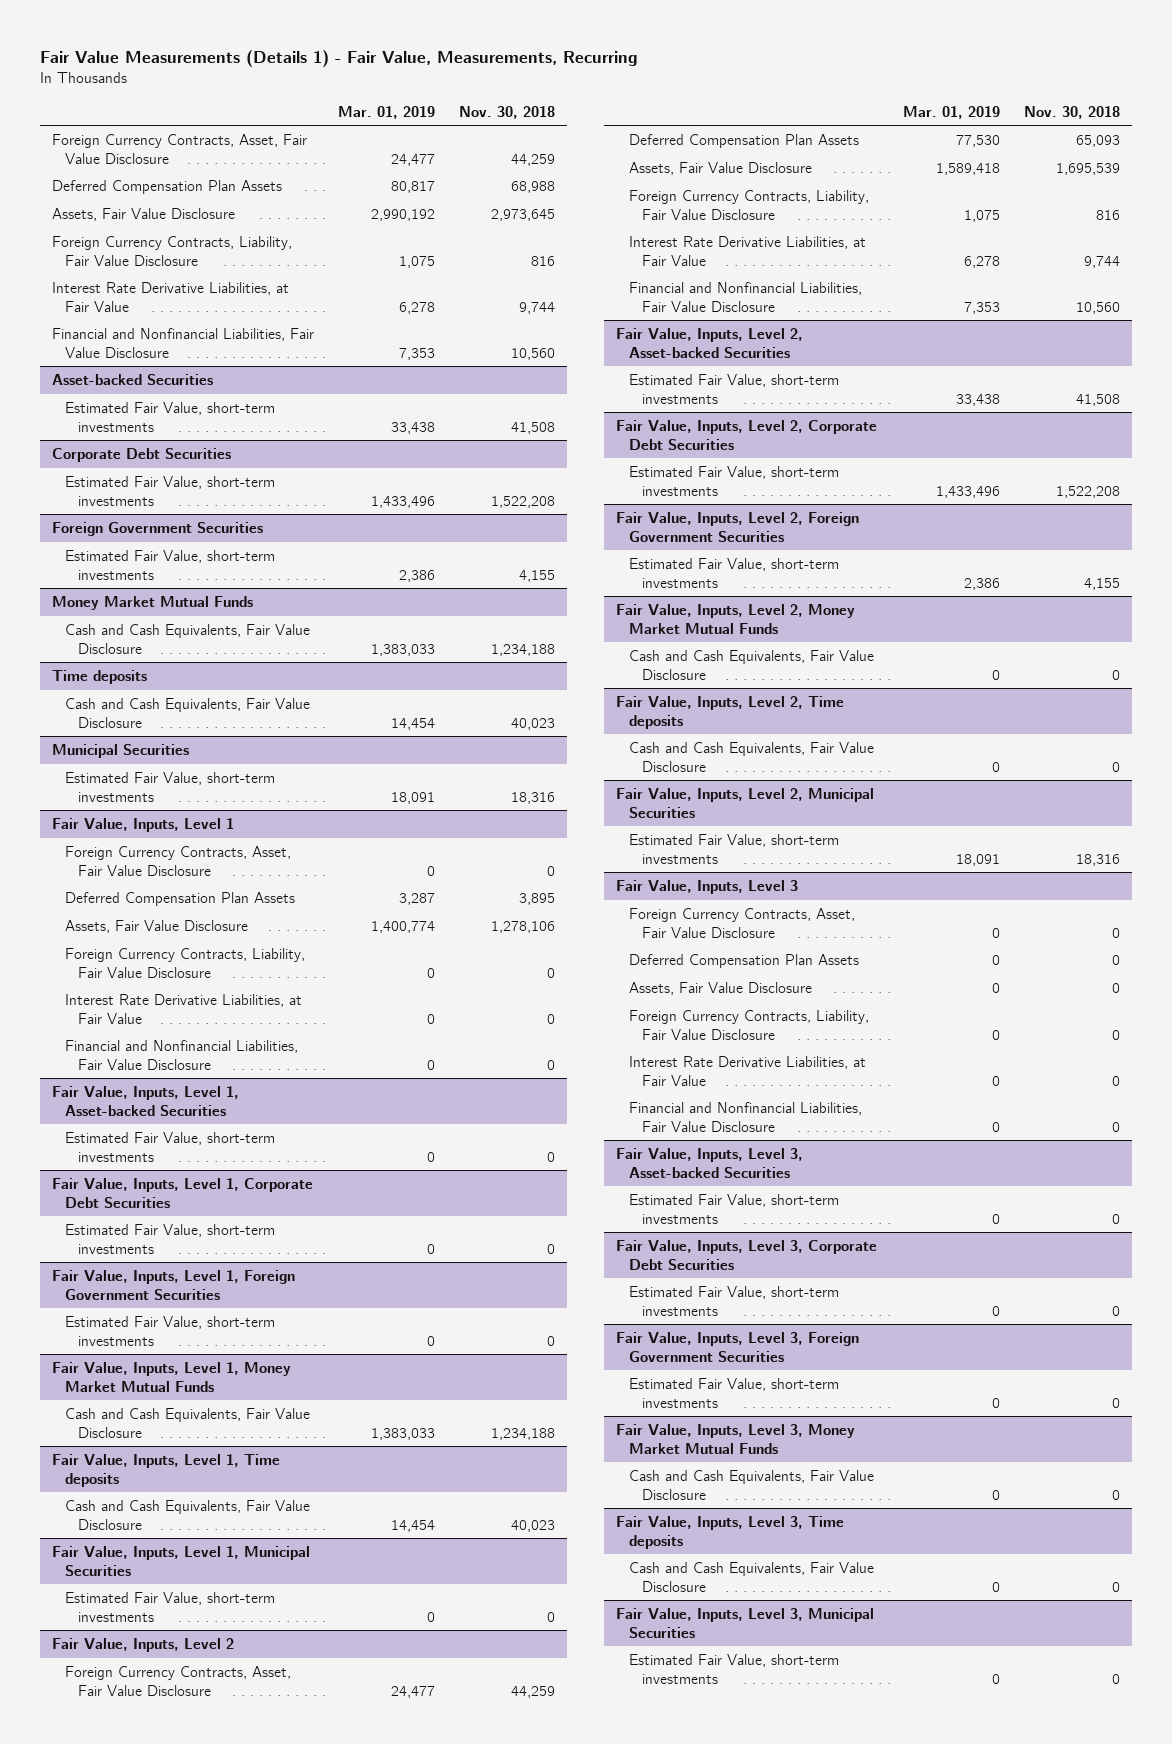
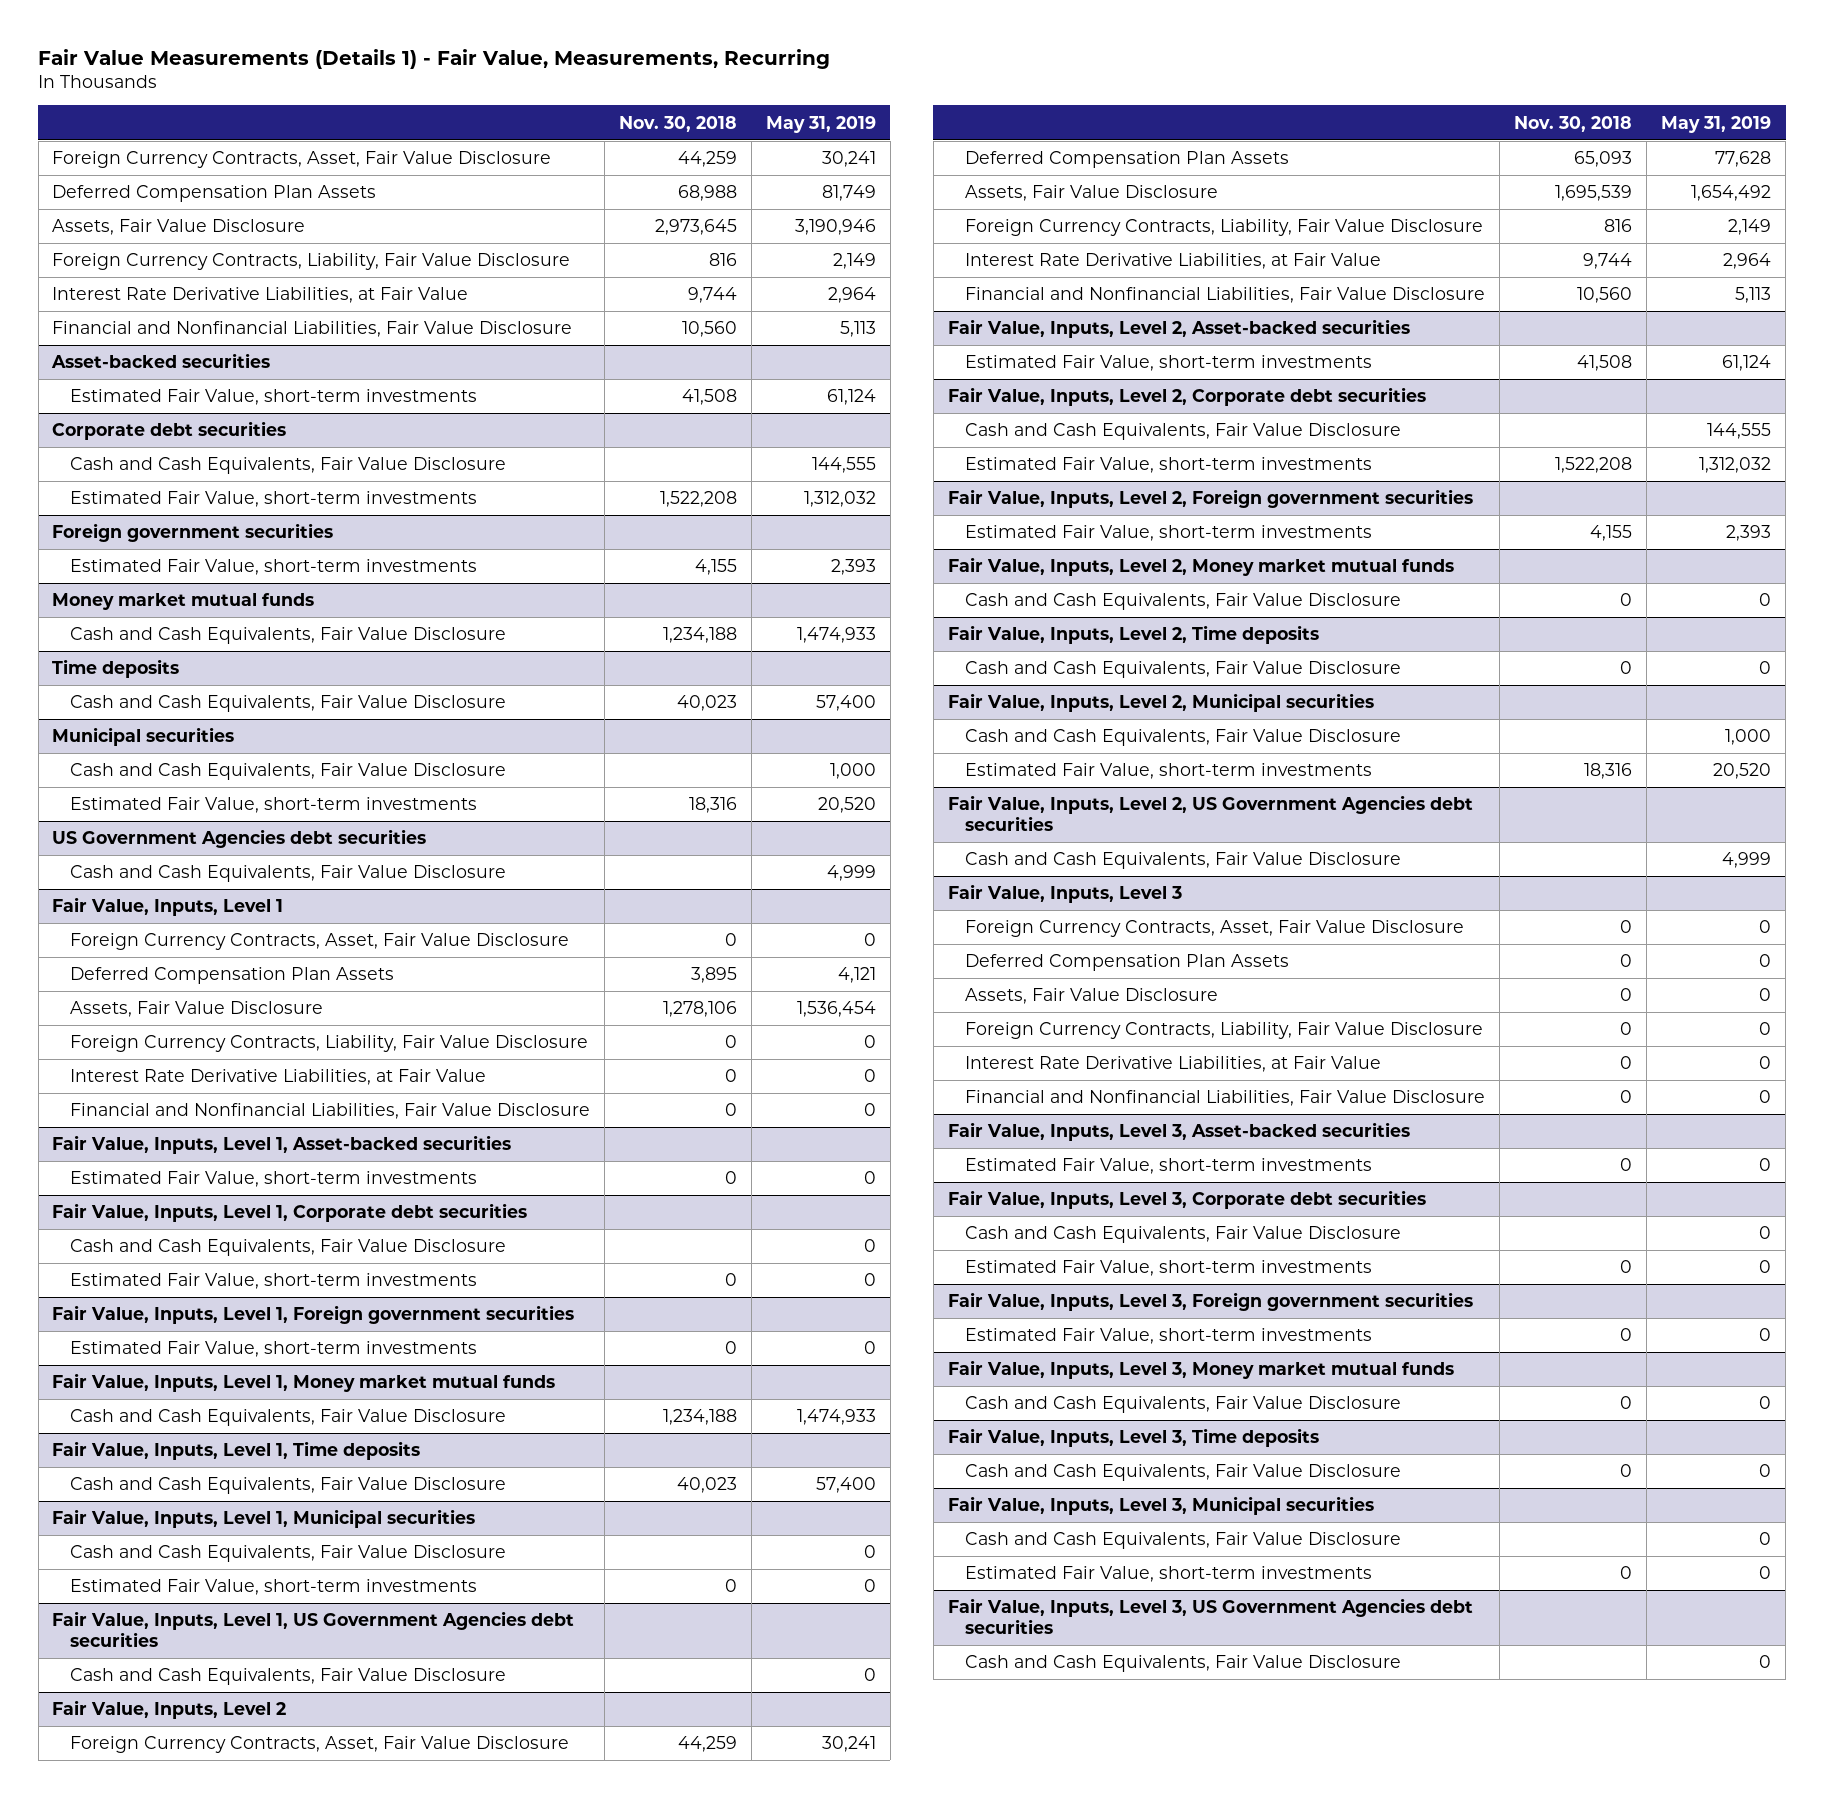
- | Mar. 01, 2019 | Nov. 30, 2018
+ | Nov. 30, 2018 | May 31, 2019
- Asset-backed Securities
+ Asset-backed securities
- Corporate Debt Securities
+ Corporate debt securities
+ Cash and Cash Equivalents, Fair Value Disclosure | | 144,555
- Foreign Government Securities
+ Foreign government securities
- Money Market Mutual Funds
+ Money market mutual funds
- Municipal Securities
+ Municipal securities
+ Cash and Cash Equivalents, Fair Value Disclosure | | 1,000
+ US Government Agencies debt securities
+ Cash and Cash Equivalents, Fair Value Disclosure | | 4,999
- Fair Value, Inputs, Level 1, Asset-backed Securities
+ Fair Value, Inputs, Level 1, Asset-backed securities
- Fair Value, Inputs, Level 1, Corporate Debt Securities
+ Fair Value, Inputs, Level 1, Corporate debt securities
+ Cash and Cash Equivalents, Fair Value Disclosure | | 0
- Fair Value, Inputs, Level 1, Foreign Government Securities
+ Fair Value, Inputs, Level 1, Foreign government securities
- Fair Value, Inputs, Level 1, Money Market Mutual Funds
+ Fair Value, Inputs, Level 1, Money market mutual funds
- Fair Value, Inputs, Level 1, Municipal Securities
+ Fair Value, Inputs, Level 1, Municipal securities
+ Cash and Cash Equivalents, Fair Value Disclosure | | 0
+ Fair Value, Inputs, Level 1, US Government Agencies debt securities
+ Cash and Cash Equivalents, Fair Value Disclosure | | 0
- Fair Value, Inputs, Level 2, Asset-backed Securities
+ Fair Value, Inputs, Level 2, Asset-backed securities
- Fair Value, Inputs, Level 2, Corporate Debt Securities
+ Fair Value, Inputs, Level 2, Corporate debt securities
+ Cash and Cash Equivalents, Fair Value Disclosure | | 144,555
- Fair Value, Inputs, Level 2, Foreign Government Securities
+ Fair Value, Inputs, Level 2, Foreign government securities
- Fair Value, Inputs, Level 2, Money Market Mutual Funds
+ Fair Value, Inputs, Level 2, Money market mutual funds
- Fair Value, Inputs, Level 2, Municipal Securities
+ Fair Value, Inputs, Level 2, Municipal securities
+ Cash and Cash Equivalents, Fair Value Disclosure | | 1,000
+ Fair Value, Inputs, Level 2, US Government Agencies debt securities
+ Cash and Cash Equivalents, Fair Value Disclosure | | 4,999
- Fair Value, Inputs, Level 3, Asset-backed Securities
+ Fair Value, Inputs, Level 3, Asset-backed securities
- Fair Value, Inputs, Level 3, Corporate Debt Securities
+ Fair Value, Inputs, Level 3, Corporate debt securities
+ Cash and Cash Equivalents, Fair Value Disclosure | | 0
- Fair Value, Inputs, Level 3, Foreign Government Securities
+ Fair Value, Inputs, Level 3, Foreign government securities
- Fair Value, Inputs, Level 3, Money Market Mutual Funds
+ Fair Value, Inputs, Level 3, Money market mutual funds
- Fair Value, Inputs, Level 3, Municipal Securities
+ Fair Value, Inputs, Level 3, Municipal securities
+ Cash and Cash Equivalents, Fair Value Disclosure | | 0
+ Fair Value, Inputs, Level 3, US Government Agencies debt securities
+ Cash and Cash Equivalents, Fair Value Disclosure | | 0

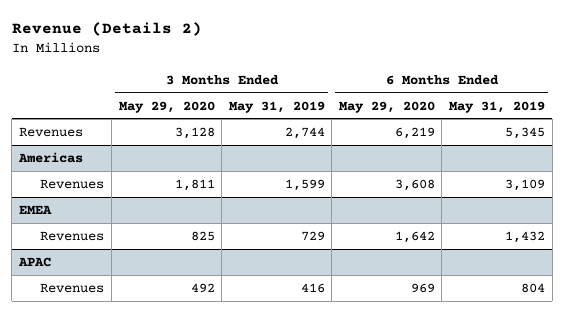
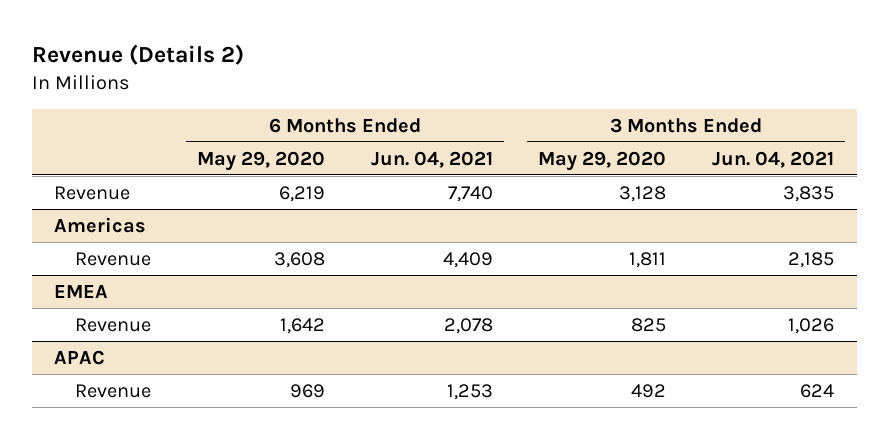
- | 3 Months Ended May 29, 2020 | 3 Months Ended May 31, 2019 | 6 Months Ended May 29, 2020 | 6 Months Ended May 31, 2019
+ | 6 Months Ended May 29, 2020 | 6 Months Ended Jun. 04, 2021 | 3 Months Ended May 29, 2020 | 3 Months Ended Jun. 04, 2021
- Revenues | 3,128 | 2,744 | 6,219 | 5,345
+ Revenue | 6,219 | 7,740 | 3,128 | 3,835
@ Americas
- Revenues | 1,811 | 1,599 | 3,608 | 3,109
+ Revenue | 3,608 | 4,409 | 1,811 | 2,185
@ EMEA
- Revenues | 825 | 729 | 1,642 | 1,432
+ Revenue | 1,642 | 2,078 | 825 | 1,026
@ APAC
- Revenues | 492 | 416 | 969 | 804
+ Revenue | 969 | 1,253 | 492 | 624

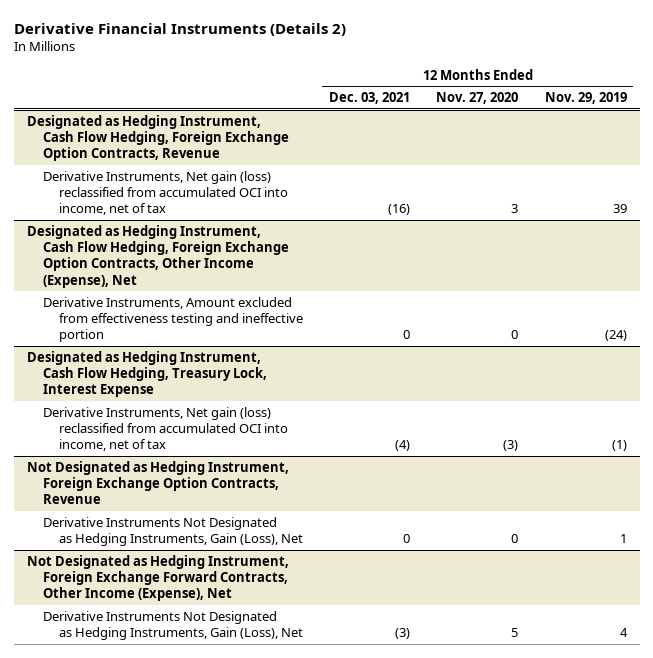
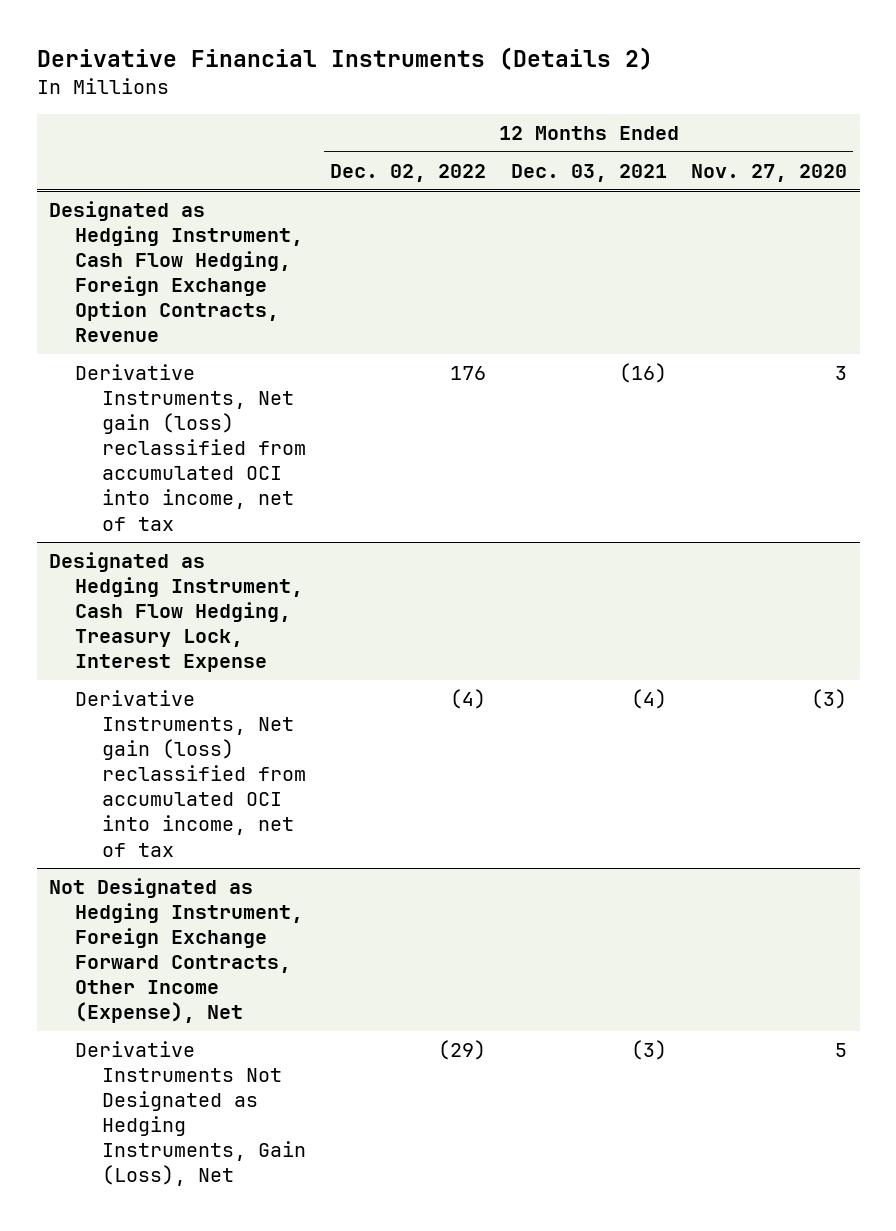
- | 12 Months Ended Dec. 03, 2021 | 12 Months Ended Nov. 27, 2020 | 12 Months Ended Nov. 29, 2019
+ | 12 Months Ended Dec. 02, 2022 | 12 Months Ended Dec. 03, 2021 | 12 Months Ended Nov. 27, 2020
- Designated as Hedging Instrument, Cash Flow Hedging, Foreign Exchange Option Contracts, Other Income (Expense), Net
- Derivative Instruments, Amount excluded from effectiveness testing and ineffective portion | 0 | 0 | (24)
- Not Designated as Hedging Instrument, Foreign Exchange Option Contracts, Revenue
- Derivative Instruments Not Designated as Hedging Instruments, Gain (Loss), Net | 0 | 0 | 1

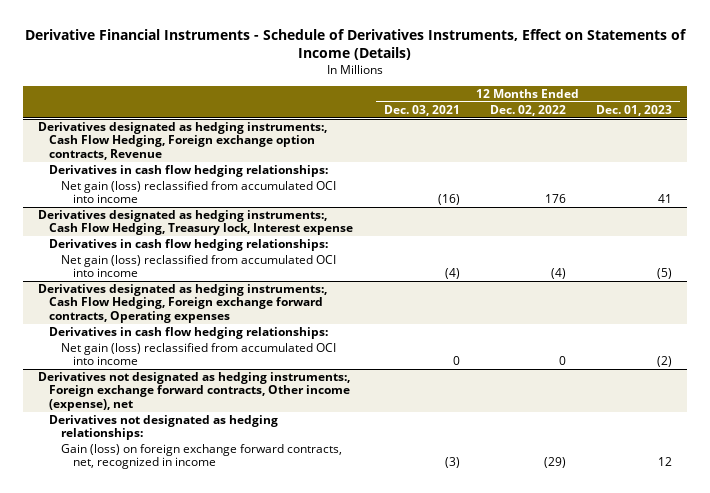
- Derivative Financial Instruments (Details 2)
+ Derivative Financial Instruments - Schedule of Derivatives Instruments, Effect on Statements of Income (Details)
- | 12 Months Ended Dec. 02, 2022 | 12 Months Ended Dec. 03, 2021 | 12 Months Ended Nov. 27, 2020
+ | 12 Months Ended Dec. 03, 2021 | 12 Months Ended Dec. 02, 2022 | 12 Months Ended Dec. 01, 2023
- Designated as Hedging Instrument, Cash Flow Hedging, Foreign Exchange Option Contracts, Revenue
- Derivative Instruments, Net gain (loss) reclassified from accumulated OCI into income, net of tax | 176 | (16) | 3
- Designated as Hedging Instrument, Cash Flow Hedging, Treasury Lock, Interest Expense
- Derivative Instruments, Net gain (loss) reclassified from accumulated OCI into income, net of tax | (4) | (4) | (3)
- Not Designated as Hedging Instrument, Foreign Exchange Forward Contracts, Other Income (Expense), Net
- Derivative Instruments Not Designated as Hedging Instruments, Gain (Loss), Net | (29) | (3) | 5
+ Derivatives designated as hedging instruments:, Cash Flow Hedging, Foreign exchange option contracts, Revenue
+ Derivatives in cash flow hedging relationships:
+ Net gain (loss) reclassified from accumulated OCI into income | (16) | 176 | 41
+ Derivatives designated as hedging instruments:, Cash Flow Hedging, Treasury lock, Interest expense
+ Derivatives in cash flow hedging relationships:
+ Net gain (loss) reclassified from accumulated OCI into income | (4) | (4) | (5)
+ Derivatives designated as hedging instruments:, Cash Flow Hedging, Foreign exchange forward contracts, Operating expenses
+ Derivatives in cash flow hedging relationships:
+ Net gain (loss) reclassified from accumulated OCI into income | 0 | 0 | (2)
+ Derivatives not designated as hedging instruments:, Foreign exchange forward contracts, Other income (expense), net
+ Derivatives not designated as hedging relationships:
+ Gain (loss) on foreign exchange forward contracts, net, recognized in income | (3) | (29) | 12

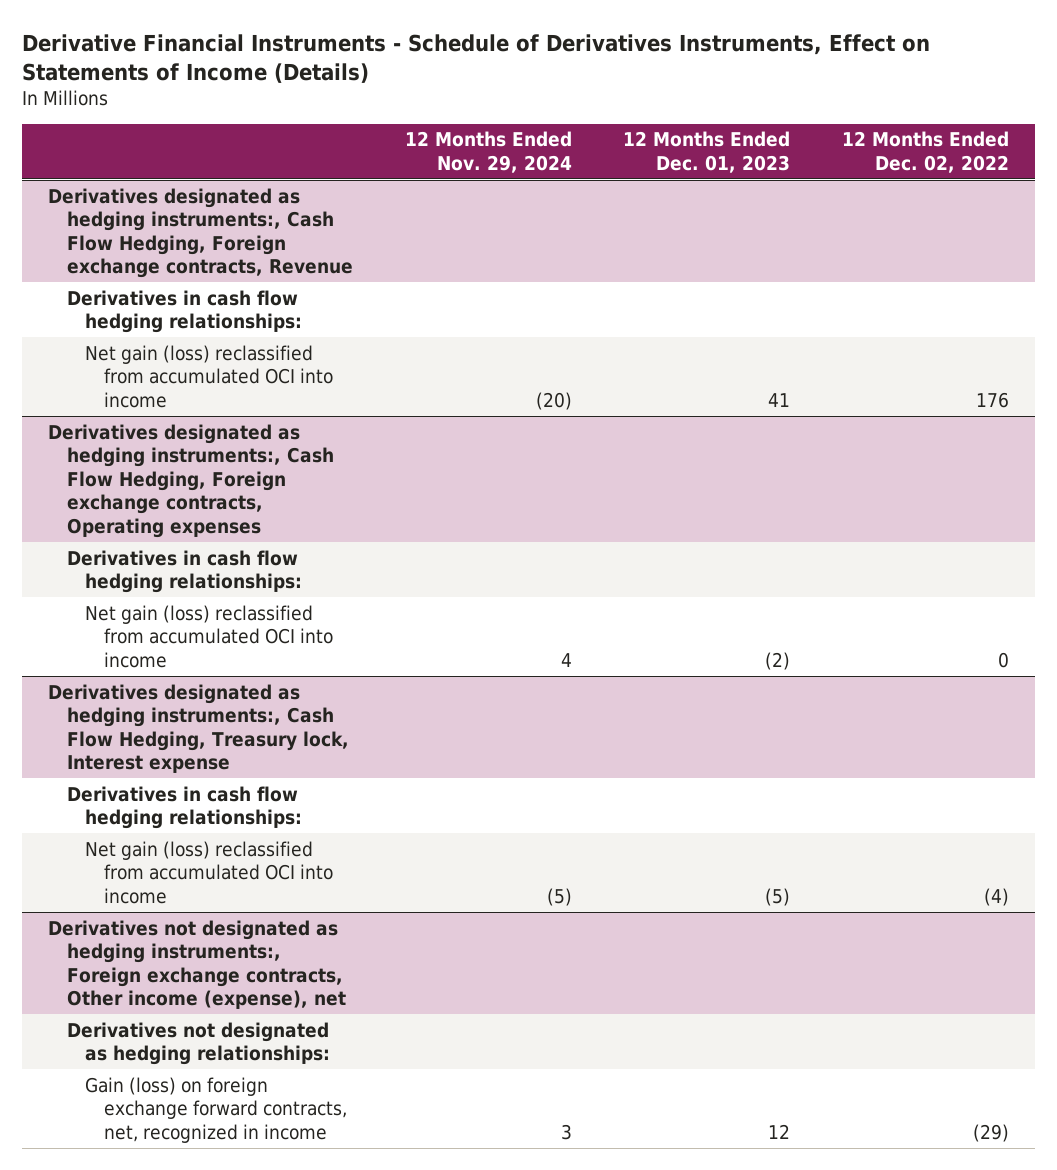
- | 12 Months Ended Dec. 03, 2021 | 12 Months Ended Dec. 02, 2022 | 12 Months Ended Dec. 01, 2023
+ | 12 Months Ended Nov. 29, 2024 | 12 Months Ended Dec. 01, 2023 | 12 Months Ended Dec. 02, 2022
- Derivatives designated as hedging instruments:, Cash Flow Hedging, Foreign exchange option contracts, Revenue
+ Derivatives designated as hedging instruments:, Cash Flow Hedging, Foreign exchange contracts, Revenue
+ Derivatives designated as hedging instruments:, Cash Flow Hedging, Foreign exchange contracts, Operating expenses
+ Derivatives in cash flow hedging relationships:
+ Net gain (loss) reclassified from accumulated OCI into income | 4 | (2) | 0
- Derivatives designated as hedging instruments:, Cash Flow Hedging, Foreign exchange forward contracts, Operating expenses
- Derivatives in cash flow hedging relationships:
- Net gain (loss) reclassified from accumulated OCI into income | 0 | 0 | (2)
- Derivatives not designated as hedging instruments:, Foreign exchange forward contracts, Other income (expense), net
+ Derivatives not designated as hedging instruments:, Foreign exchange contracts, Other income (expense), net

